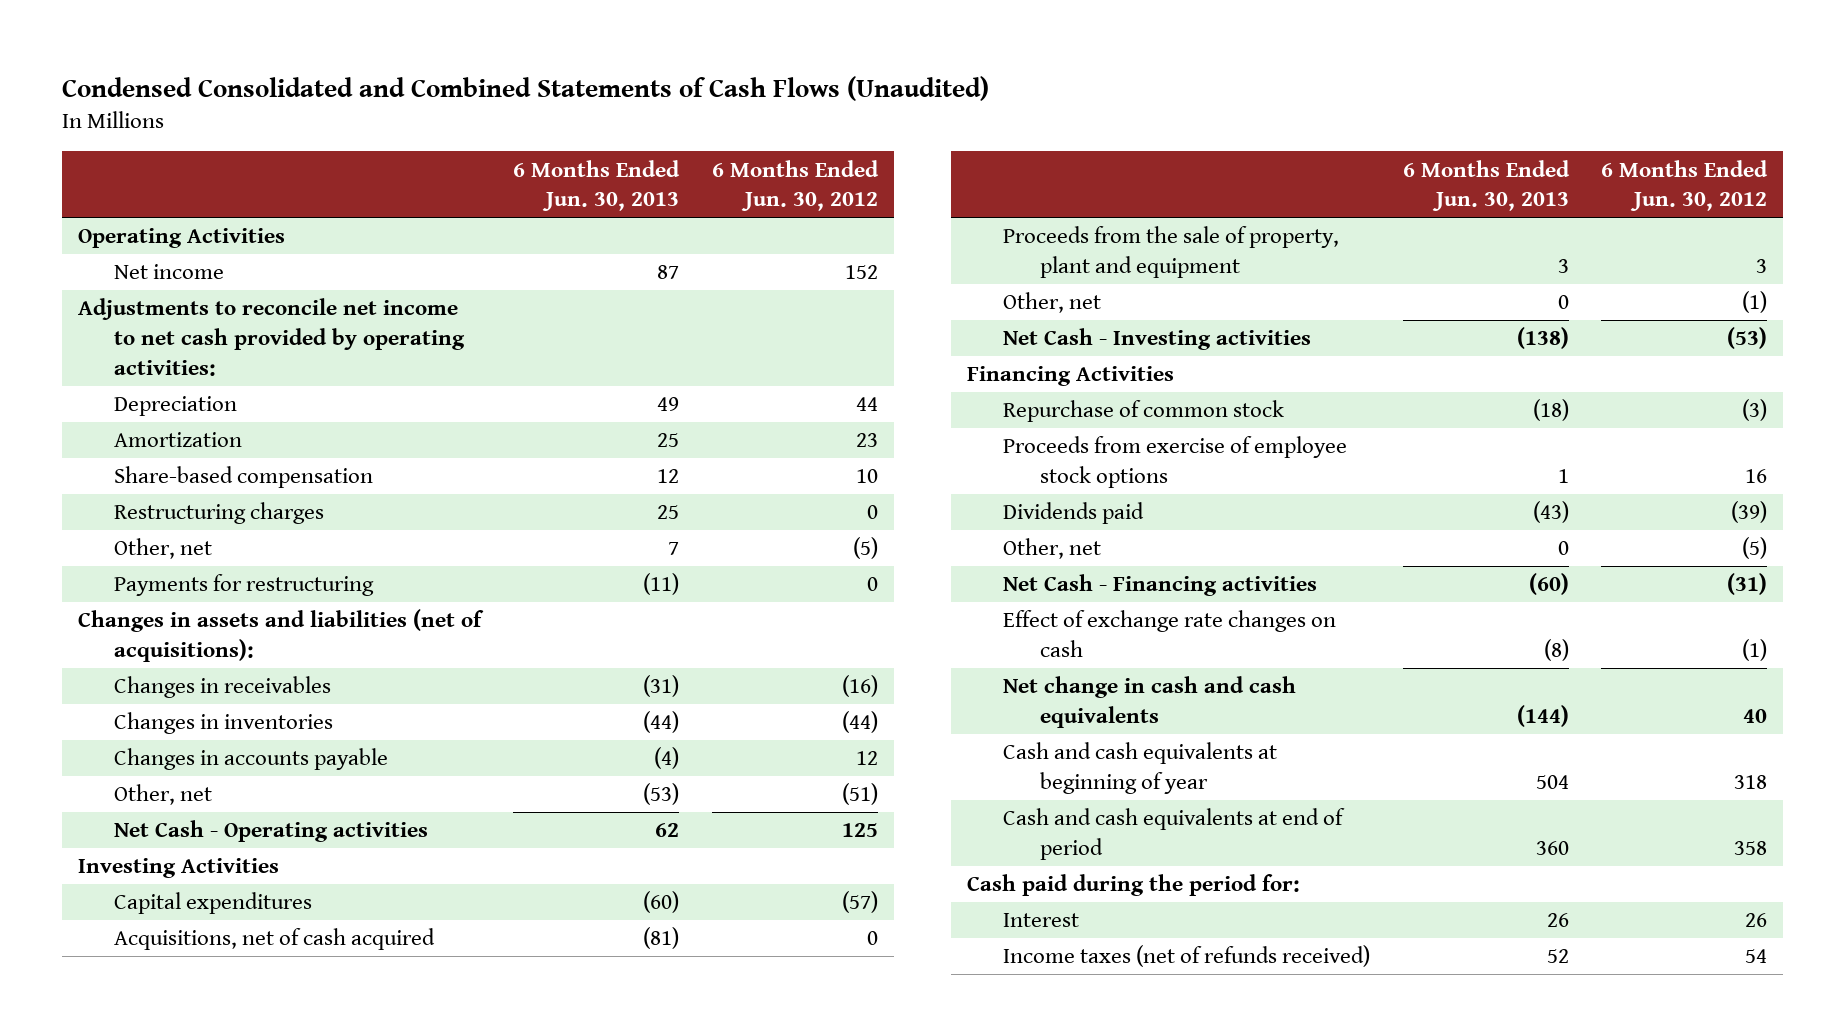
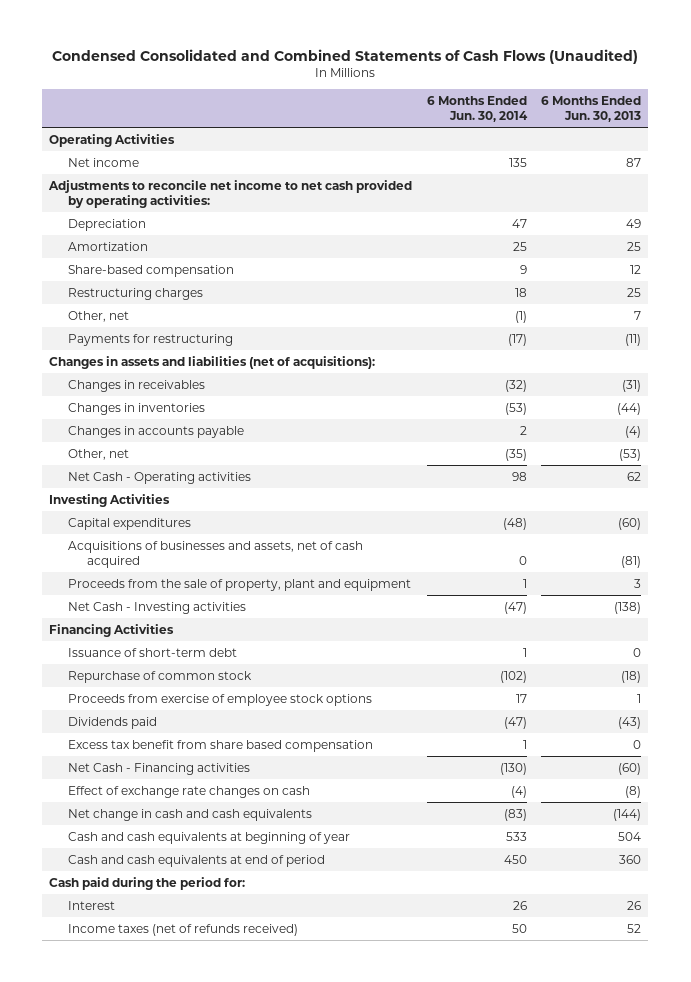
- | 6 Months Ended Jun. 30, 2013 | 6 Months Ended Jun. 30, 2012
+ | 6 Months Ended Jun. 30, 2014 | 6 Months Ended Jun. 30, 2013
- Acquisitions, net of cash acquired | (81) | 0
+ Acquisitions of businesses and assets, net of cash acquired | 0 | (81)
- Other, net | 0 | (1)
+ Issuance of short-term debt | 1 | 0
- Other, net | 0 | (5)
+ Excess tax benefit from share based compensation | 1 | 0

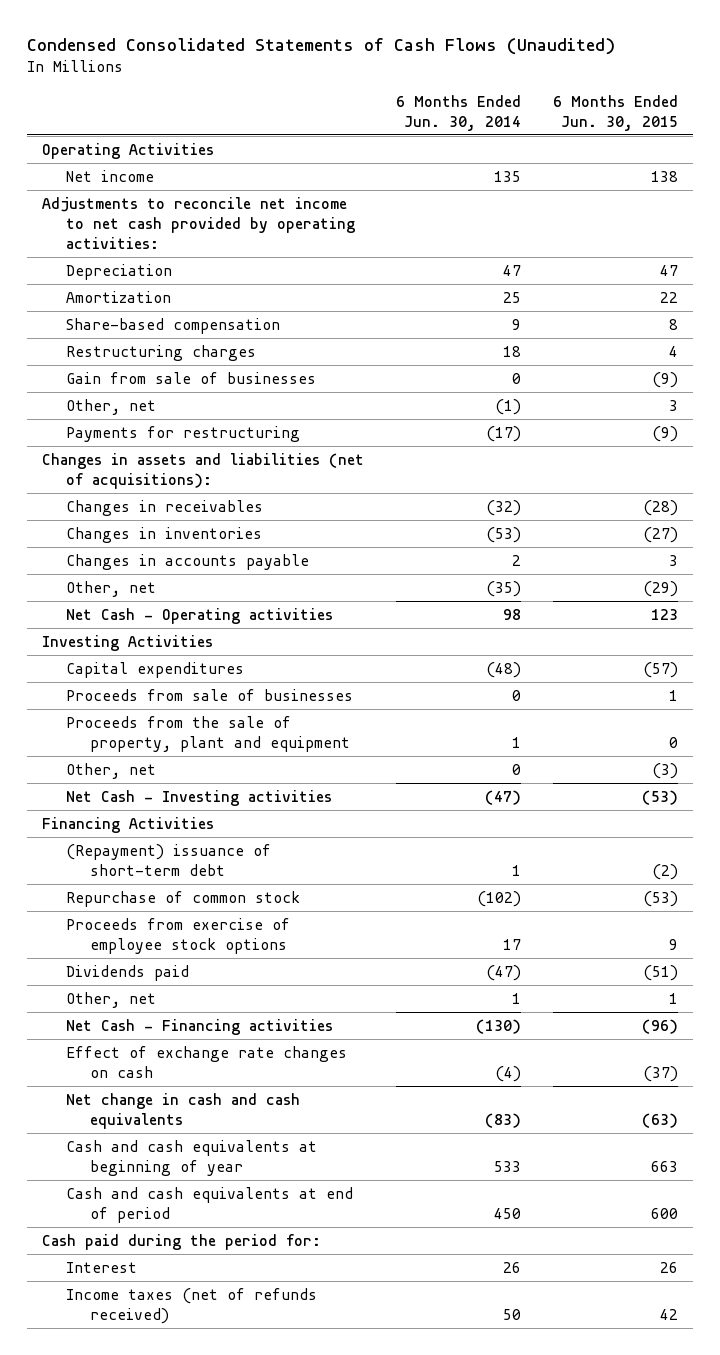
- Condensed Consolidated and Combined Statements of Cash Flows (Unaudited)
+ Condensed Consolidated Statements of Cash Flows (Unaudited)
- | 6 Months Ended Jun. 30, 2014 | 6 Months Ended Jun. 30, 2013
+ | 6 Months Ended Jun. 30, 2014 | 6 Months Ended Jun. 30, 2015
+ Gain from sale of businesses | 0 | (9)
- Acquisitions of businesses and assets, net of cash acquired | 0 | (81)
+ Proceeds from sale of businesses | 0 | 1
+ Other, net | 0 | (3)
- Issuance of short-term debt | 1 | 0
+ (Repayment) issuance of short-term debt | 1 | (2)
- Excess tax benefit from share based compensation | 1 | 0
+ Other, net | 1 | 1

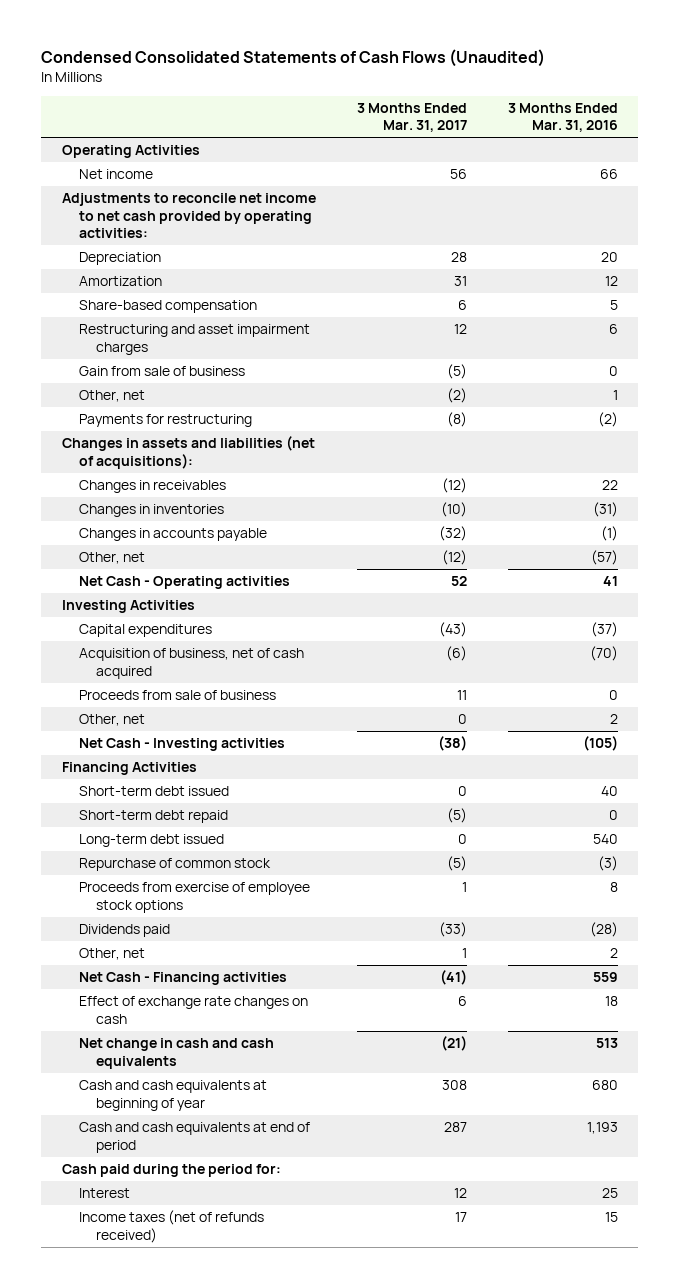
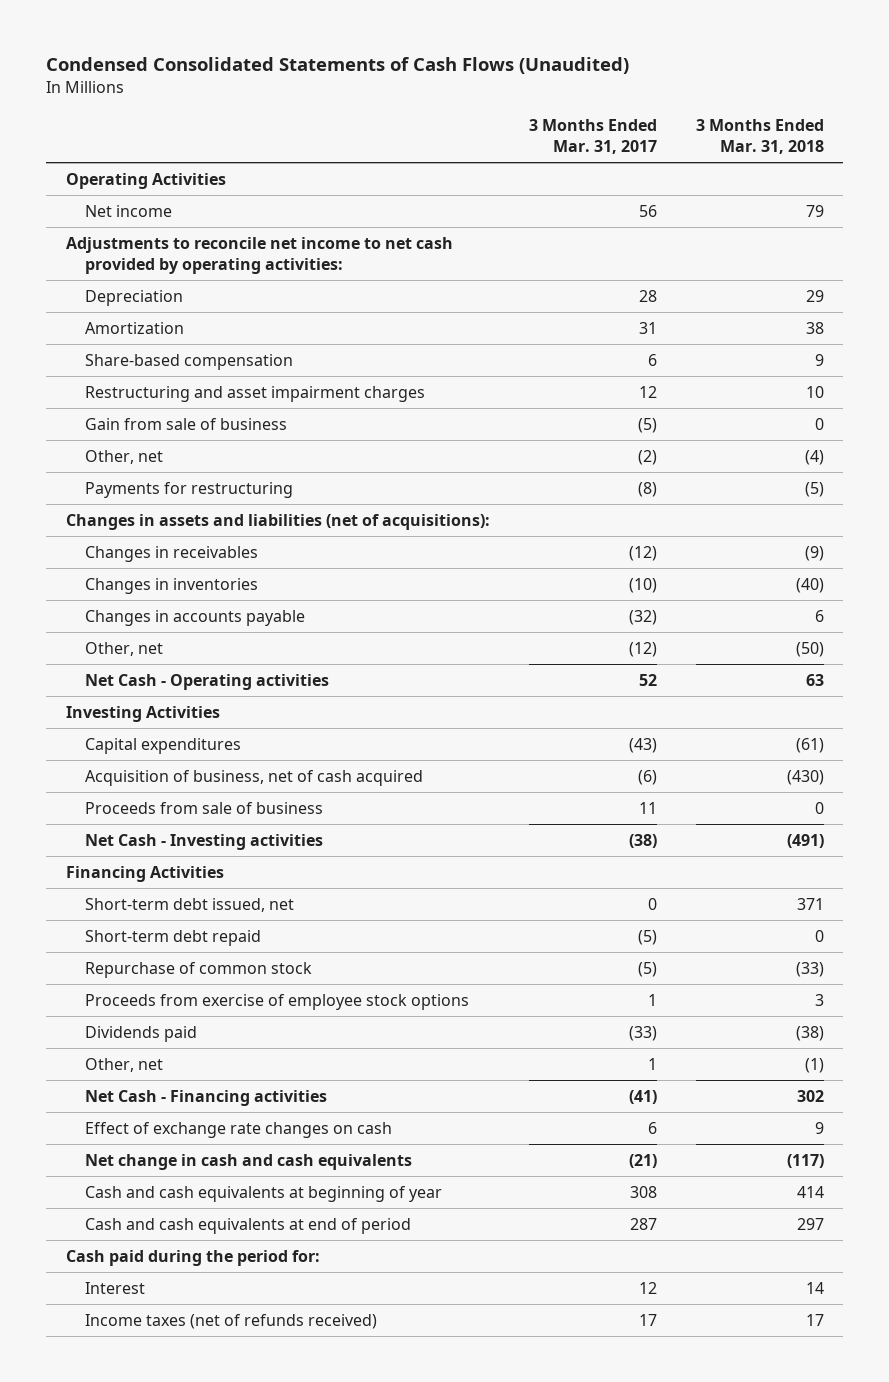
- | 3 Months Ended Mar. 31, 2017 | 3 Months Ended Mar. 31, 2016
+ | 3 Months Ended Mar. 31, 2017 | 3 Months Ended Mar. 31, 2018
- Other, net | 0 | 2
- Short-term debt issued | 0 | 40
+ Short-term debt issued, net | 0 | 371
- Long-term debt issued | 0 | 540

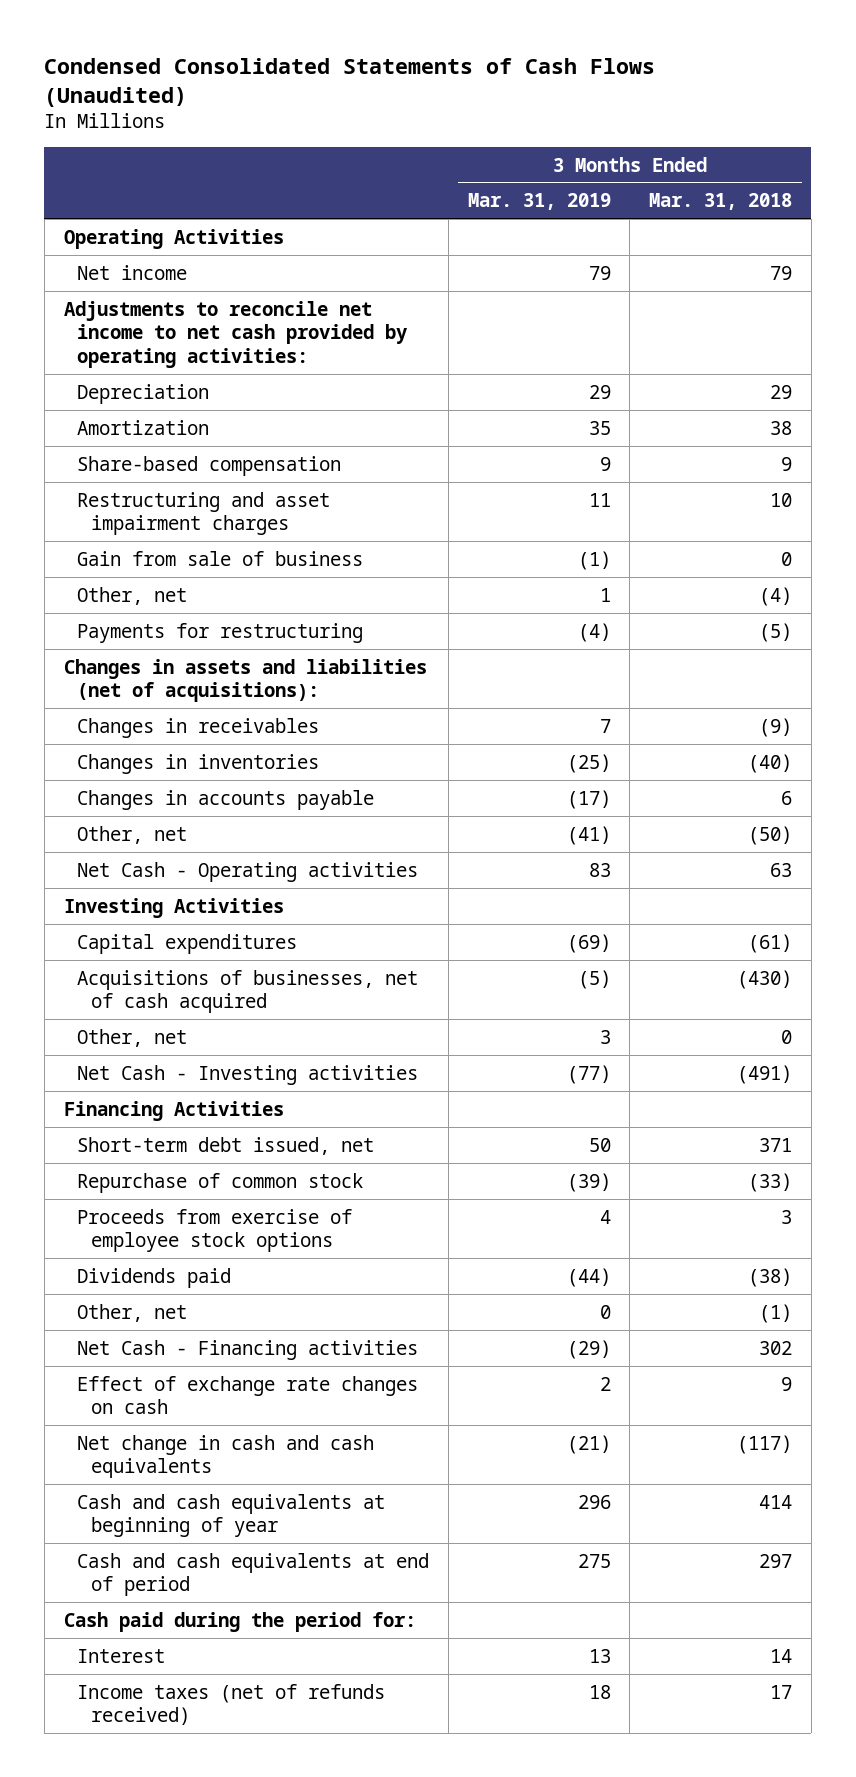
- | 3 Months Ended Mar. 31, 2017 | 3 Months Ended Mar. 31, 2018
+ | 3 Months Ended Mar. 31, 2019 | 3 Months Ended Mar. 31, 2018
- Acquisition of business, net of cash acquired | (6) | (430)
- Proceeds from sale of business | 11 | 0
+ Acquisitions of businesses, net of cash acquired | (5) | (430)
+ Other, net | 3 | 0
- Short-term debt repaid | (5) | 0

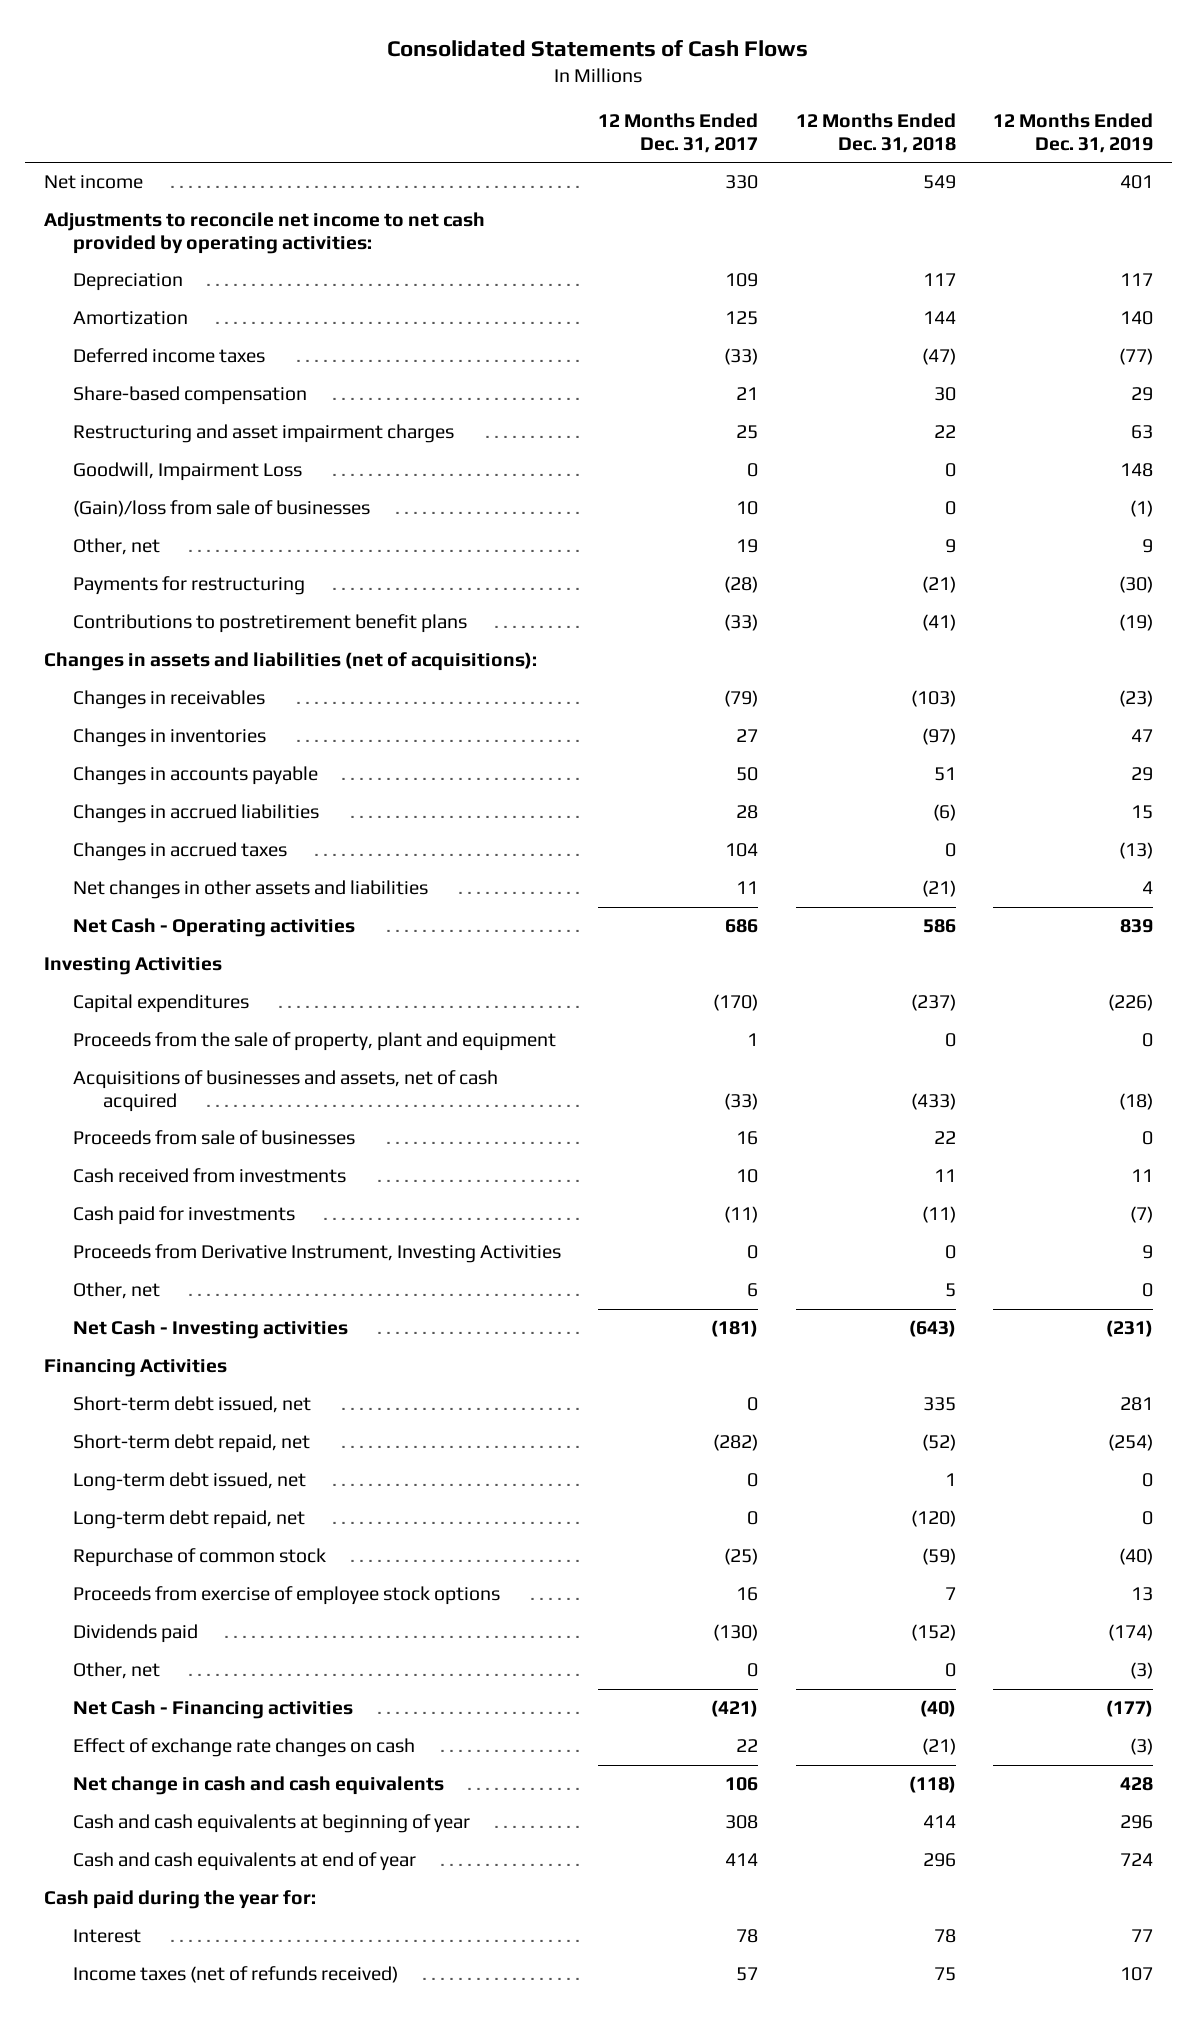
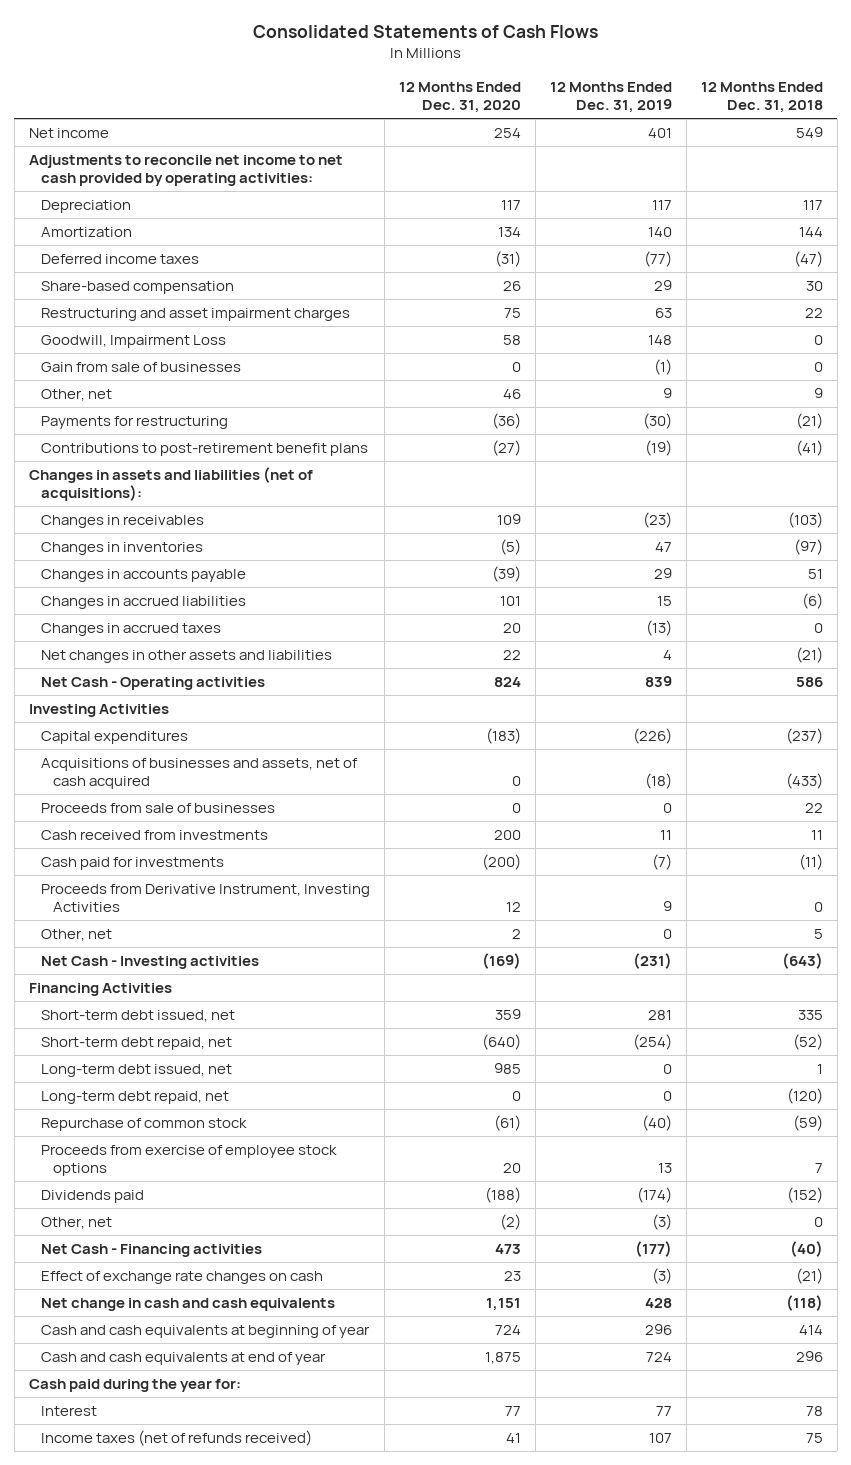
- | 12 Months Ended Dec. 31, 2017 | 12 Months Ended Dec. 31, 2018 | 12 Months Ended Dec. 31, 2019
+ | 12 Months Ended Dec. 31, 2020 | 12 Months Ended Dec. 31, 2019 | 12 Months Ended Dec. 31, 2018
- (Gain)/loss from sale of businesses | 10 | 0 | (1)
+ Gain from sale of businesses | 0 | (1) | 0
- Contributions to postretirement benefit plans | (33) | (41) | (19)
+ Contributions to post-retirement benefit plans | (27) | (19) | (41)
- Proceeds from the sale of property, plant and equipment | 1 | 0 | 0

